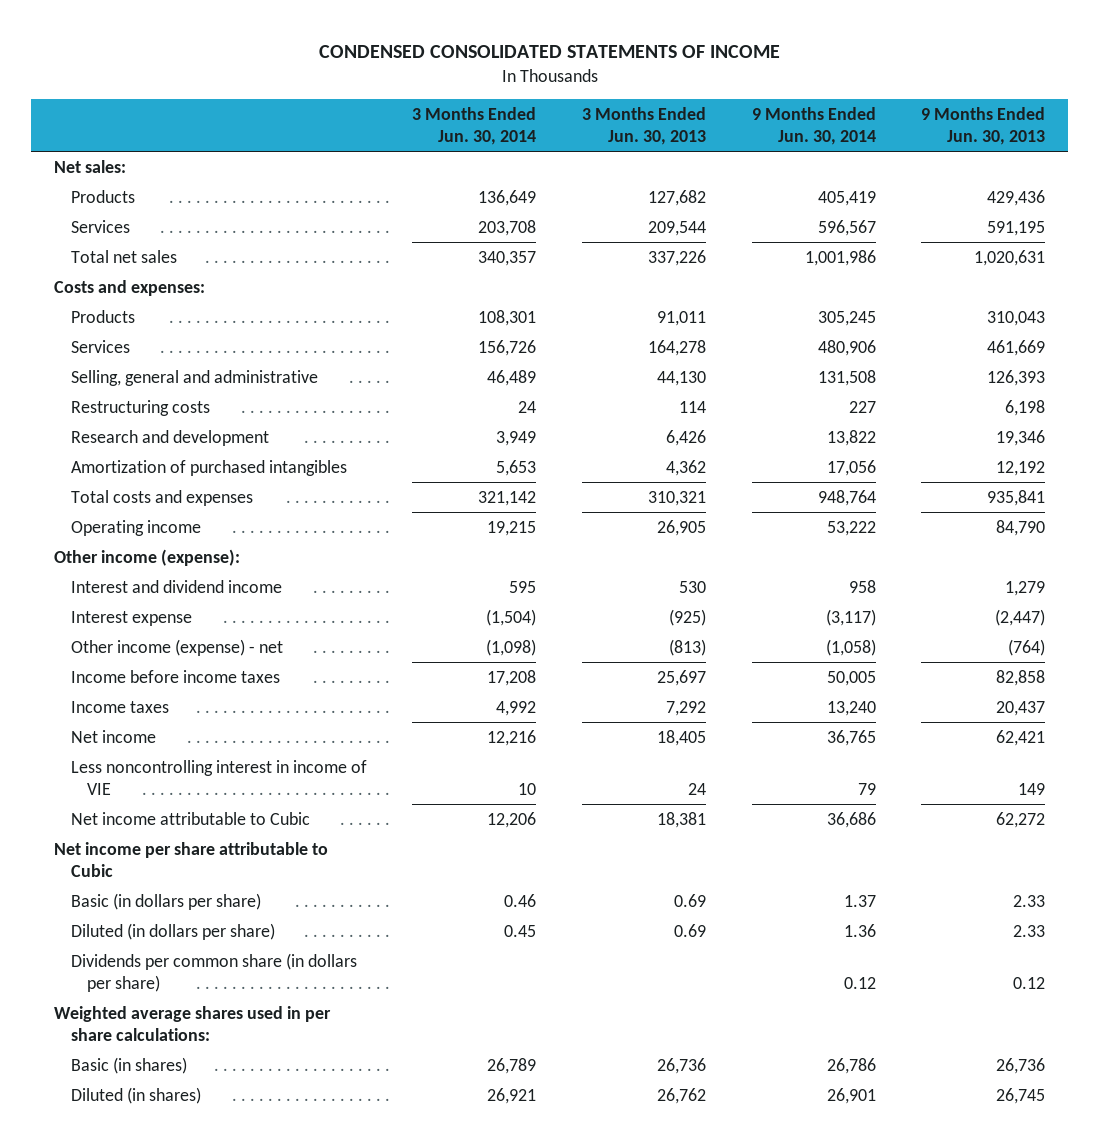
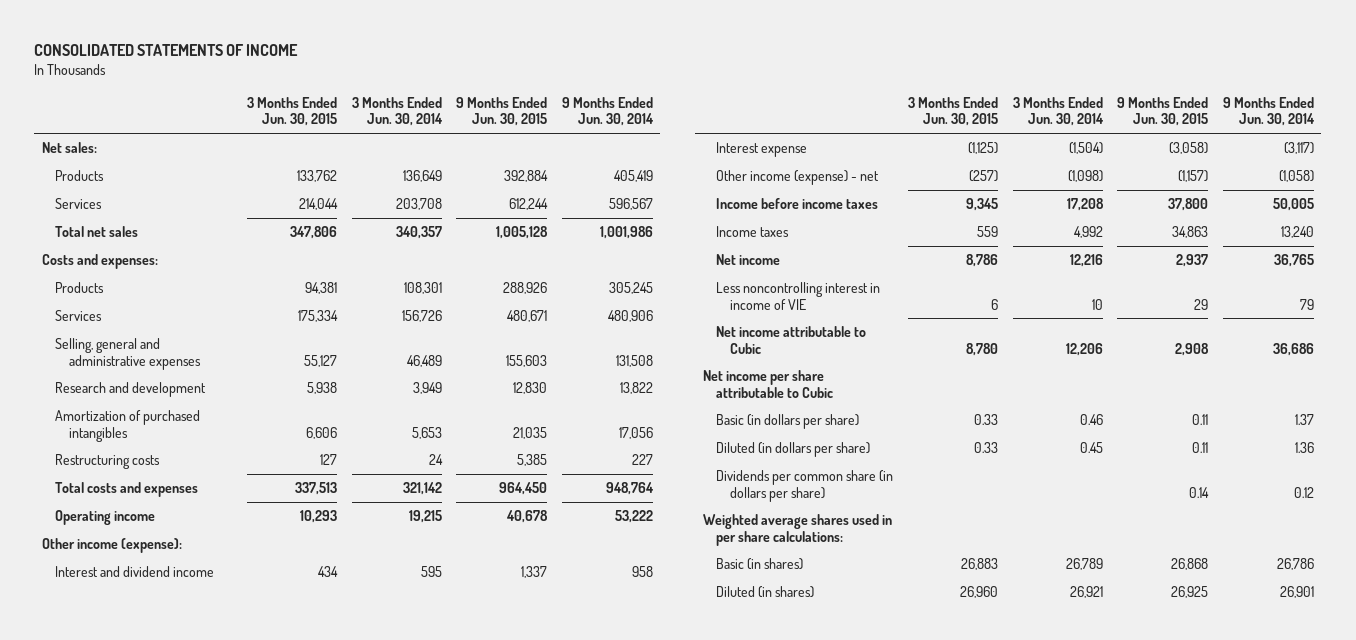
- CONDENSED CONSOLIDATED STATEMENTS OF INCOME
+ CONSOLIDATED STATEMENTS OF INCOME
- | 3 Months Ended Jun. 30, 2014 | 3 Months Ended Jun. 30, 2013 | 9 Months Ended Jun. 30, 2014 | 9 Months Ended Jun. 30, 2013
+ | 3 Months Ended Jun. 30, 2015 | 3 Months Ended Jun. 30, 2014 | 9 Months Ended Jun. 30, 2015 | 9 Months Ended Jun. 30, 2014
- Selling, general and administrative | 46,489 | 44,130 | 131,508 | 126,393
+ Selling, general and administrative expenses | 55,127 | 46,489 | 155,603 | 131,508
moved down: Restructuring costs | 127 | 24 | 5,385 | 227

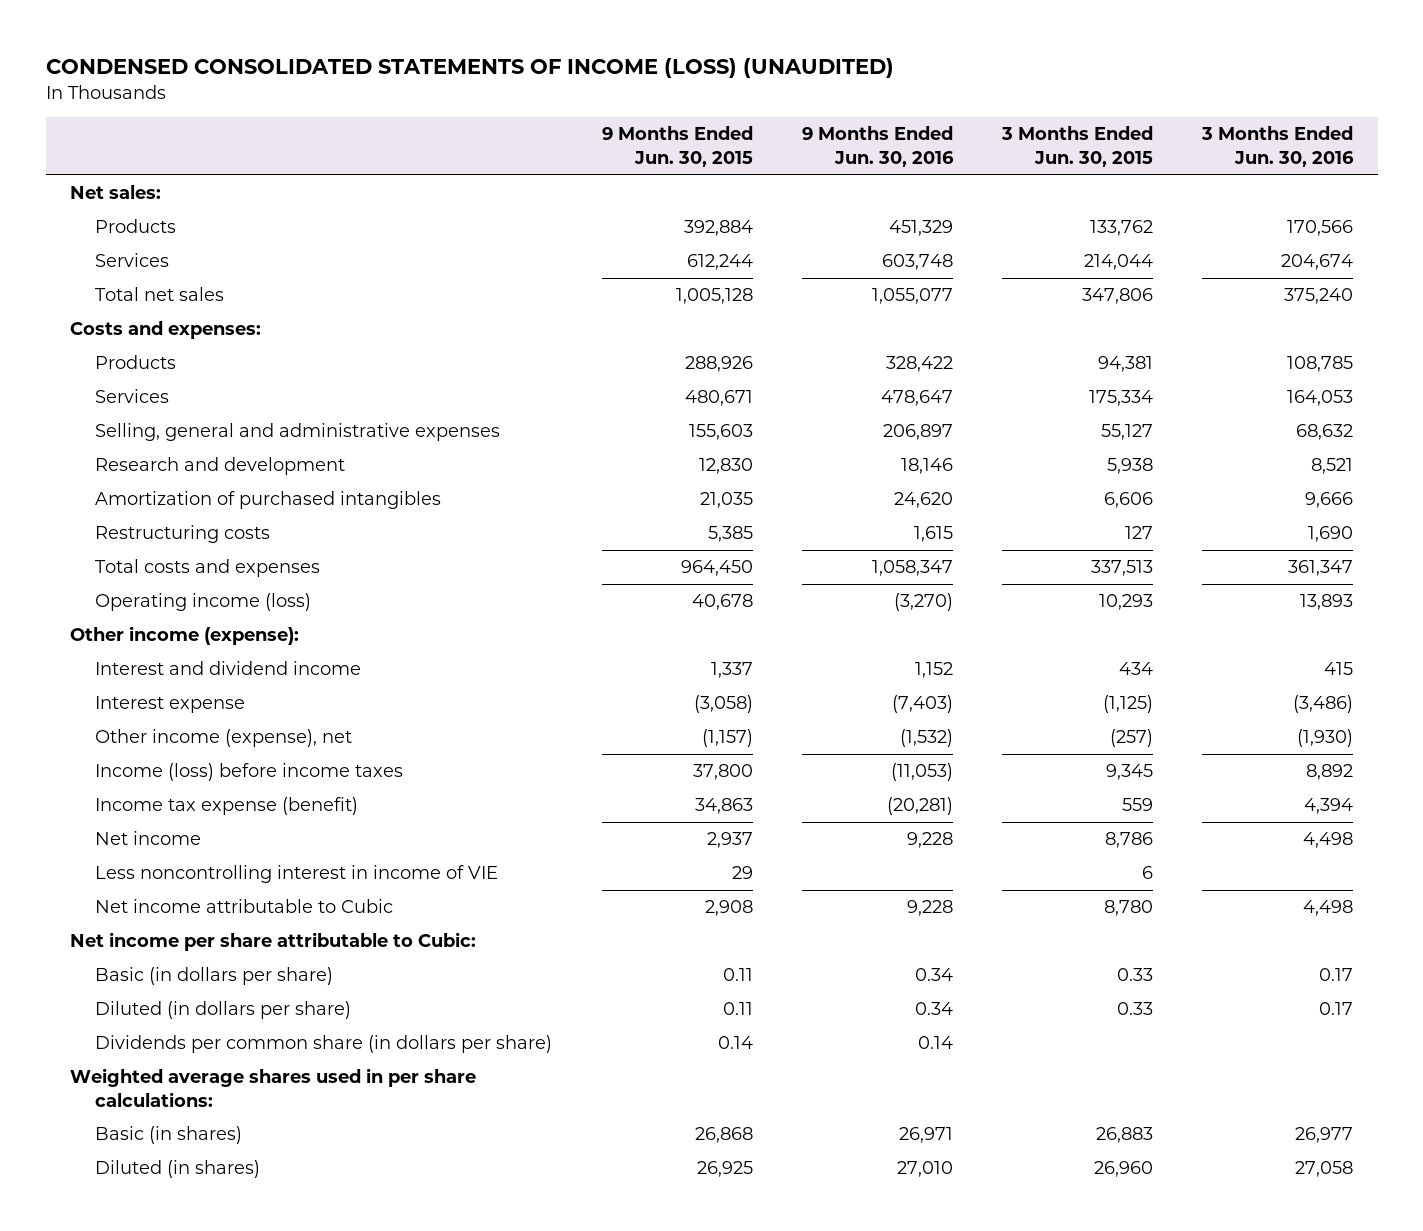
- CONSOLIDATED STATEMENTS OF INCOME
+ CONDENSED CONSOLIDATED STATEMENTS OF INCOME (LOSS) (UNAUDITED)
- | 3 Months Ended Jun. 30, 2015 | 3 Months Ended Jun. 30, 2014 | 9 Months Ended Jun. 30, 2015 | 9 Months Ended Jun. 30, 2014
+ | 9 Months Ended Jun. 30, 2015 | 9 Months Ended Jun. 30, 2016 | 3 Months Ended Jun. 30, 2015 | 3 Months Ended Jun. 30, 2016
- Operating income | 10,293 | 19,215 | 40,678 | 53,222
+ Operating income (loss) | 40,678 | (3,270) | 10,293 | 13,893
- Other income (expense) - net | (257) | (1,098) | (1,157) | (1,058)
- Income before income taxes | 9,345 | 17,208 | 37,800 | 50,005
- Income taxes | 559 | 4,992 | 34,863 | 13,240
+ Other income (expense), net | (1,157) | (1,532) | (257) | (1,930)
+ Income (loss) before income taxes | 37,800 | (11,053) | 9,345 | 8,892
+ Income tax expense (benefit) | 34,863 | (20,281) | 559 | 4,394
- Net income per share attributable to Cubic
+ Net income per share attributable to Cubic:

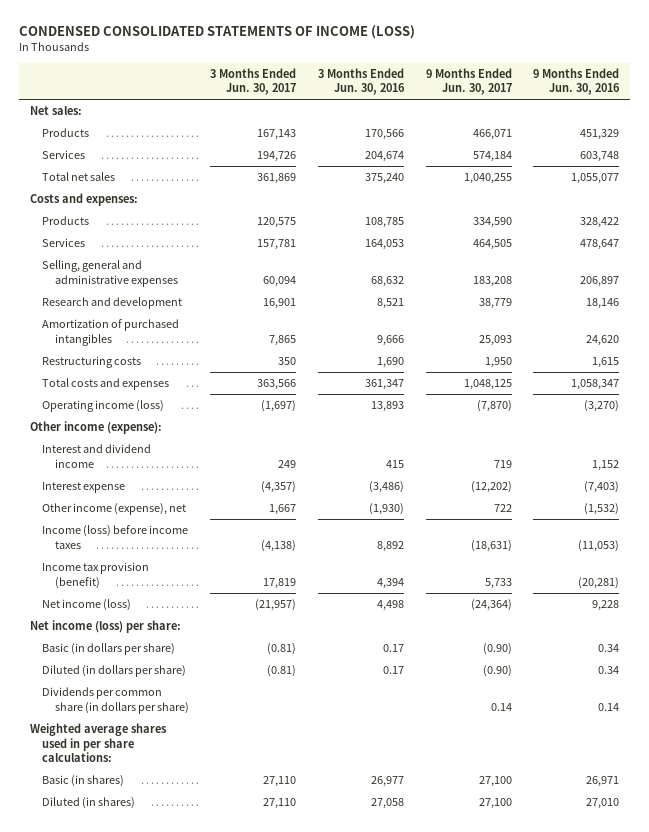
- CONDENSED CONSOLIDATED STATEMENTS OF INCOME (LOSS) (UNAUDITED)
+ CONDENSED CONSOLIDATED STATEMENTS OF INCOME (LOSS)
- | 9 Months Ended Jun. 30, 2015 | 9 Months Ended Jun. 30, 2016 | 3 Months Ended Jun. 30, 2015 | 3 Months Ended Jun. 30, 2016
+ | 3 Months Ended Jun. 30, 2017 | 3 Months Ended Jun. 30, 2016 | 9 Months Ended Jun. 30, 2017 | 9 Months Ended Jun. 30, 2016
- Income tax expense (benefit) | 34,863 | (20,281) | 559 | 4,394
- Net income | 2,937 | 9,228 | 8,786 | 4,498
- Less noncontrolling interest in income of VIE | 29 | | 6 |
- Net income attributable to Cubic | 2,908 | 9,228 | 8,780 | 4,498
- Net income per share attributable to Cubic:
+ Income tax provision (benefit) | 17,819 | 4,394 | 5,733 | (20,281)
+ Net income (loss) | (21,957) | 4,498 | (24,364) | 9,228
+ Net income (loss) per share:

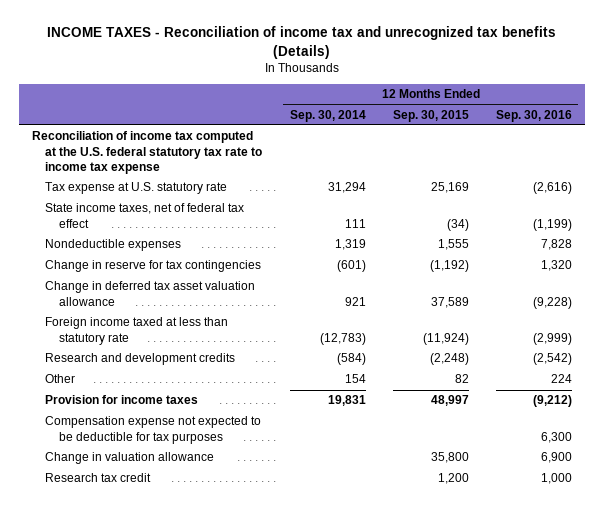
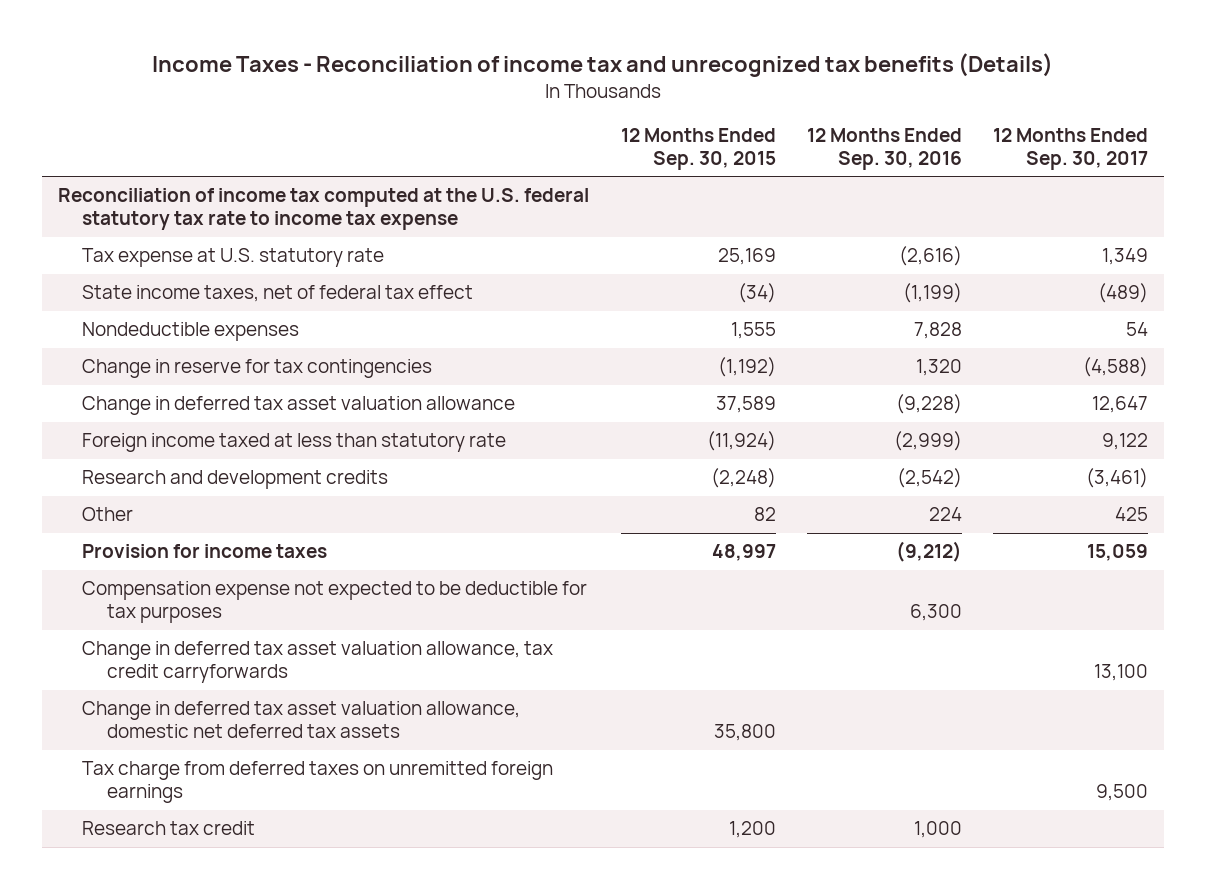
- INCOME TAXES - Reconciliation of income tax and unrecognized tax benefits (Details)
+ Income Taxes - Reconciliation of income tax and unrecognized tax benefits (Details)
- | 12 Months Ended Sep. 30, 2014 | 12 Months Ended Sep. 30, 2015 | 12 Months Ended Sep. 30, 2016
+ | 12 Months Ended Sep. 30, 2015 | 12 Months Ended Sep. 30, 2016 | 12 Months Ended Sep. 30, 2017
- Change in valuation allowance | | 35,800 | 6,900
+ Change in deferred tax asset valuation allowance, tax credit carryforwards | | | 13,100
+ Change in deferred tax asset valuation allowance, domestic net deferred tax assets | 35,800 | |
+ Tax charge from deferred taxes on unremitted foreign earnings | | | 9,500

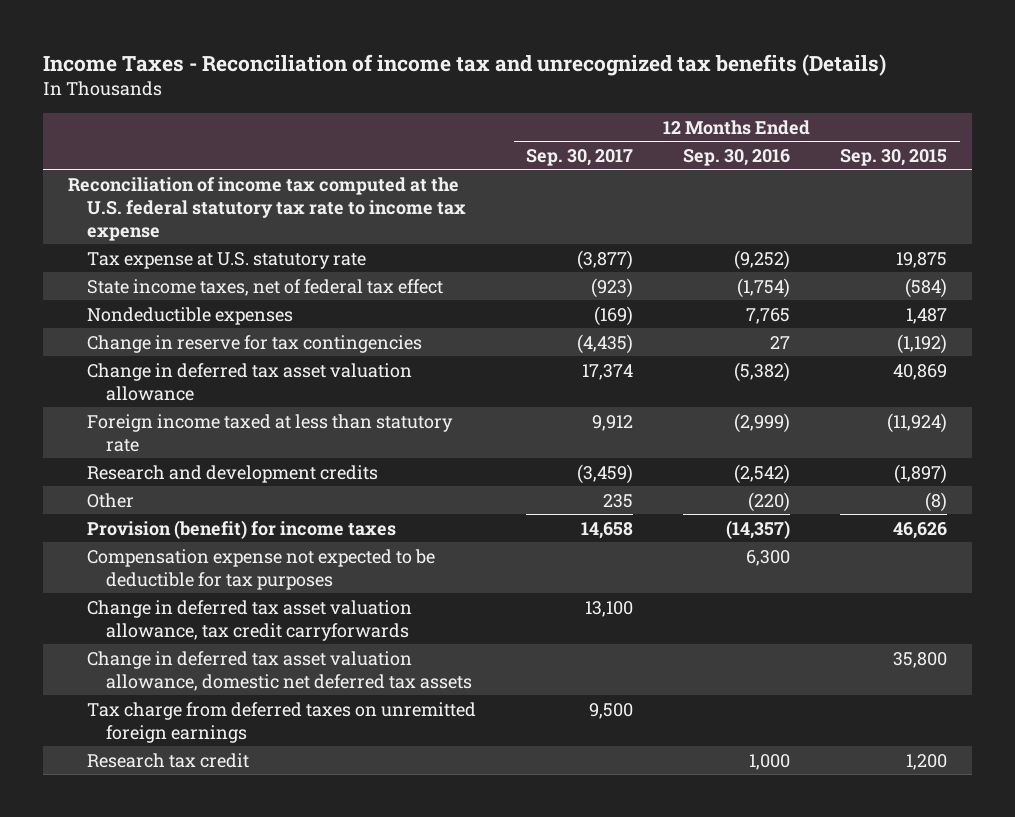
- | 12 Months Ended Sep. 30, 2015 | 12 Months Ended Sep. 30, 2016 | 12 Months Ended Sep. 30, 2017
+ | 12 Months Ended Sep. 30, 2017 | 12 Months Ended Sep. 30, 2016 | 12 Months Ended Sep. 30, 2015
- Tax expense at U.S. statutory rate | 25,169 | (2,616) | 1,349
- State income taxes, net of federal tax effect | (34) | (1,199) | (489)
- Nondeductible expenses | 1,555 | 7,828 | 54
- Change in reserve for tax contingencies | (1,192) | 1,320 | (4,588)
- Change in deferred tax asset valuation allowance | 37,589 | (9,228) | 12,647
- Foreign income taxed at less than statutory rate | (11,924) | (2,999) | 9,122
- Research and development credits | (2,248) | (2,542) | (3,461)
- Other | 82 | 224 | 425
- Provision for income taxes | 48,997 | (9,212) | 15,059
+ Tax expense at U.S. statutory rate | (3,877) | (9,252) | 19,875
+ State income taxes, net of federal tax effect | (923) | (1,754) | (584)
+ Nondeductible expenses | (169) | 7,765 | 1,487
+ Change in reserve for tax contingencies | (4,435) | 27 | (1,192)
+ Change in deferred tax asset valuation allowance | 17,374 | (5,382) | 40,869
+ Foreign income taxed at less than statutory rate | 9,912 | (2,999) | (11,924)
+ Research and development credits | (3,459) | (2,542) | (1,897)
+ Other | 235 | (220) | (8)
+ Provision (benefit) for income taxes | 14,658 | (14,357) | 46,626

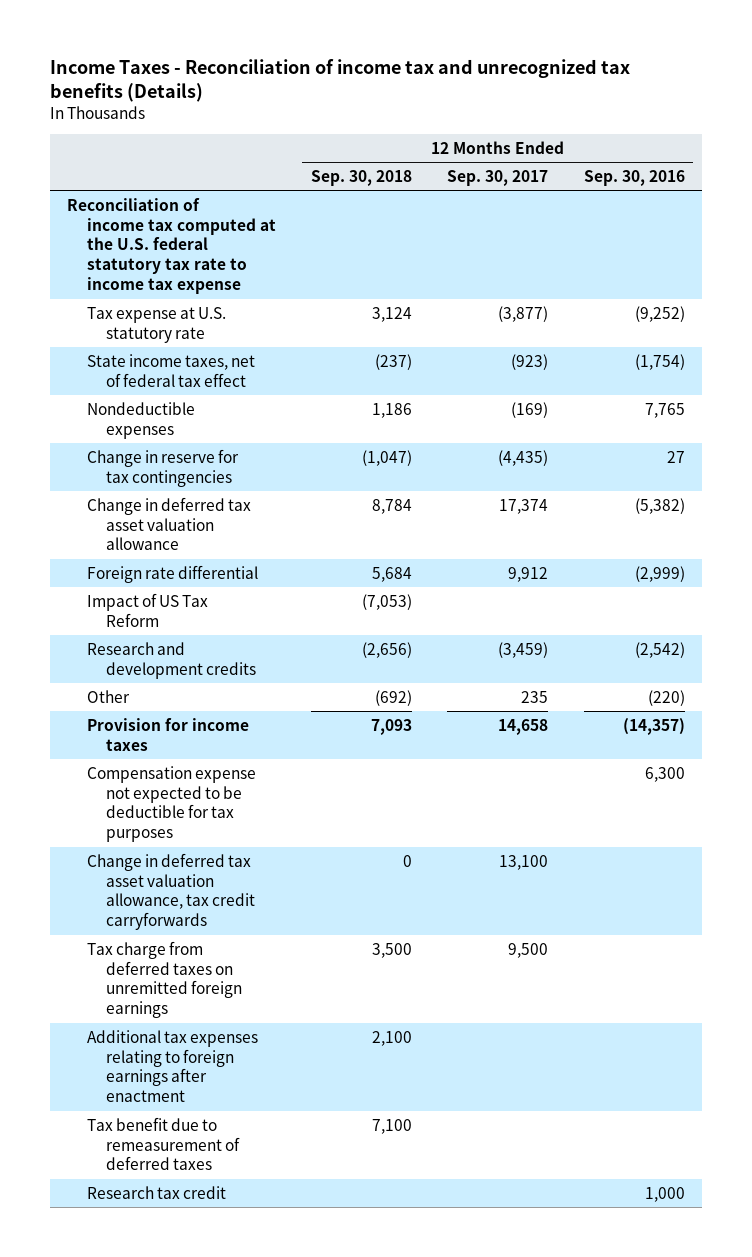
- | 12 Months Ended Sep. 30, 2017 | 12 Months Ended Sep. 30, 2016 | 12 Months Ended Sep. 30, 2015
+ | 12 Months Ended Sep. 30, 2018 | 12 Months Ended Sep. 30, 2017 | 12 Months Ended Sep. 30, 2016
- Foreign income taxed at less than statutory rate | 9,912 | (2,999) | (11,924)
+ Foreign rate differential | 5,684 | 9,912 | (2,999)
+ Impact of US Tax Reform | (7,053) | |
- Provision (benefit) for income taxes | 14,658 | (14,357) | 46,626
+ Provision for income taxes | 7,093 | 14,658 | (14,357)
- Change in deferred tax asset valuation allowance, domestic net deferred tax assets | | | 35,800
+ Additional tax expenses relating to foreign earnings after enactment | 2,100 | |
+ Tax benefit due to remeasurement of deferred taxes | 7,100 | |

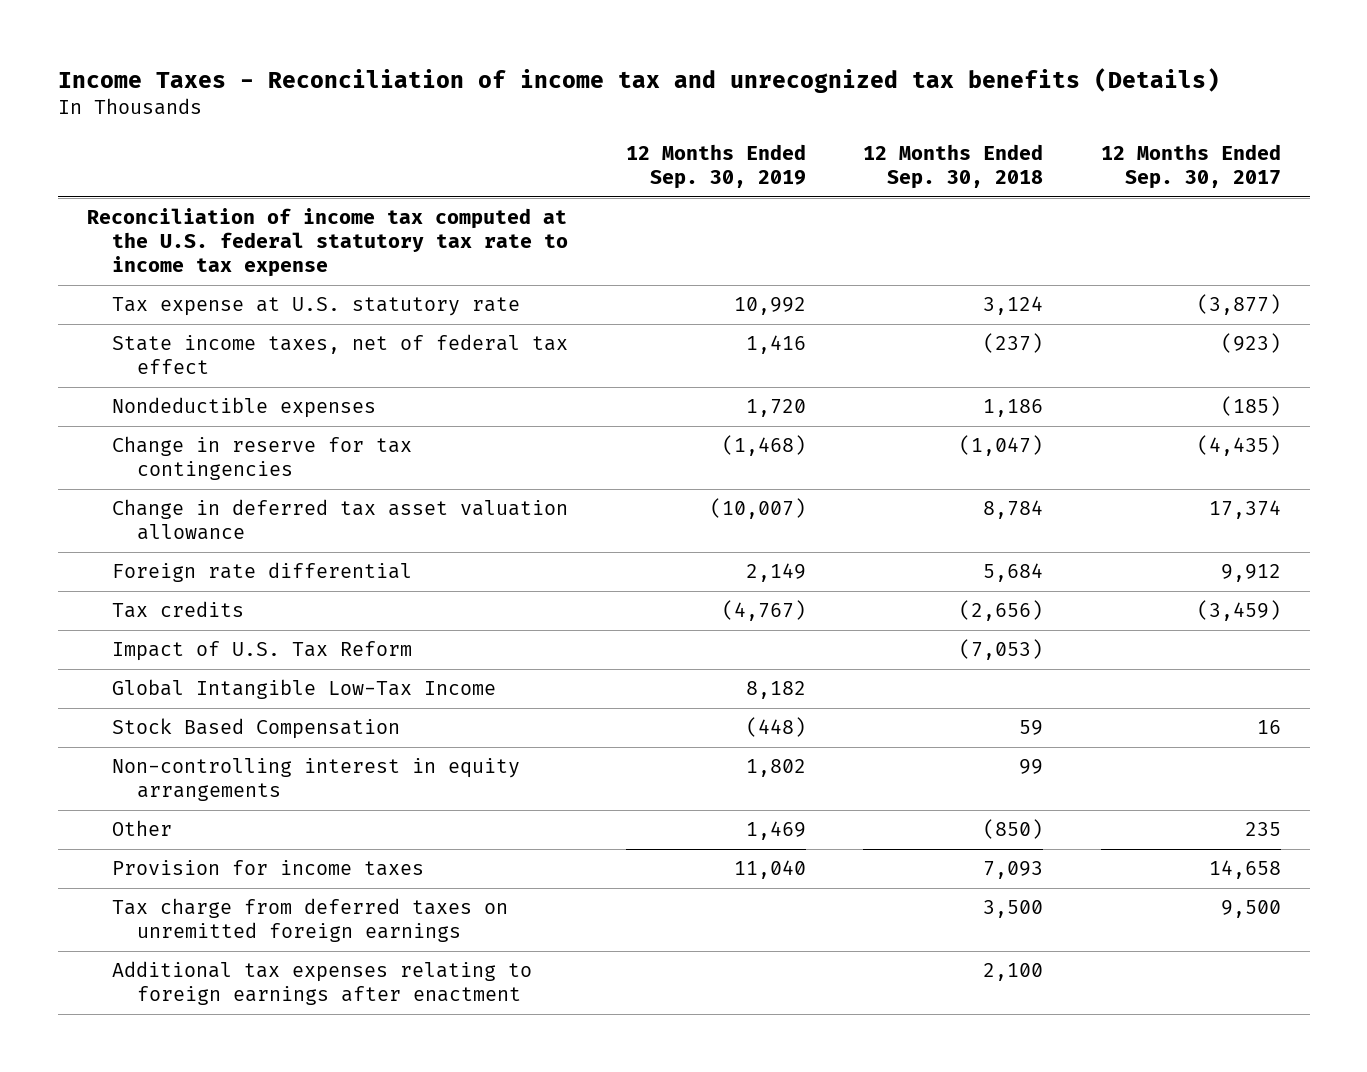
- | 12 Months Ended Sep. 30, 2018 | 12 Months Ended Sep. 30, 2017 | 12 Months Ended Sep. 30, 2016
+ | 12 Months Ended Sep. 30, 2019 | 12 Months Ended Sep. 30, 2018 | 12 Months Ended Sep. 30, 2017
- Nondeductible expenses | 1,186 | (169) | 7,765
+ Nondeductible expenses | 1,720 | 1,186 | (185)
- Impact of US Tax Reform | (7,053) | |
- Research and development credits | (2,656) | (3,459) | (2,542)
- Other | (692) | 235 | (220)
+ Tax credits | (4,767) | (2,656) | (3,459)
+ Impact of U.S. Tax Reform | | (7,053) |
+ Global Intangible Low-Tax Income | 8,182 | |
+ Stock Based Compensation | (448) | 59 | 16
+ Non-controlling interest in equity arrangements | 1,802 | 99 |
+ Other | 1,469 | (850) | 235
- Compensation expense not expected to be deductible for tax purposes | | | 6,300
- Change in deferred tax asset valuation allowance, tax credit carryforwards | 0 | 13,100 |
- Tax benefit due to remeasurement of deferred taxes | 7,100 | |
- Research tax credit | | | 1,000

